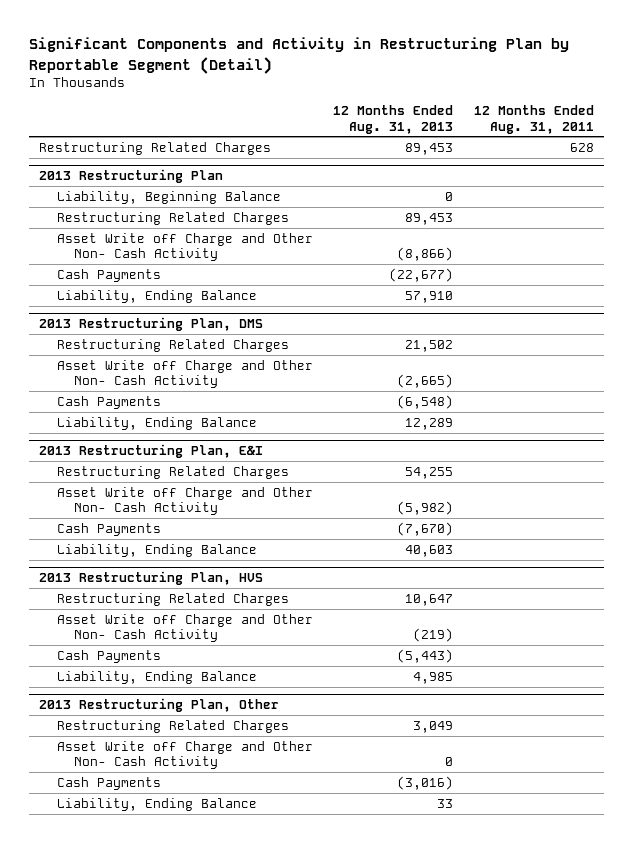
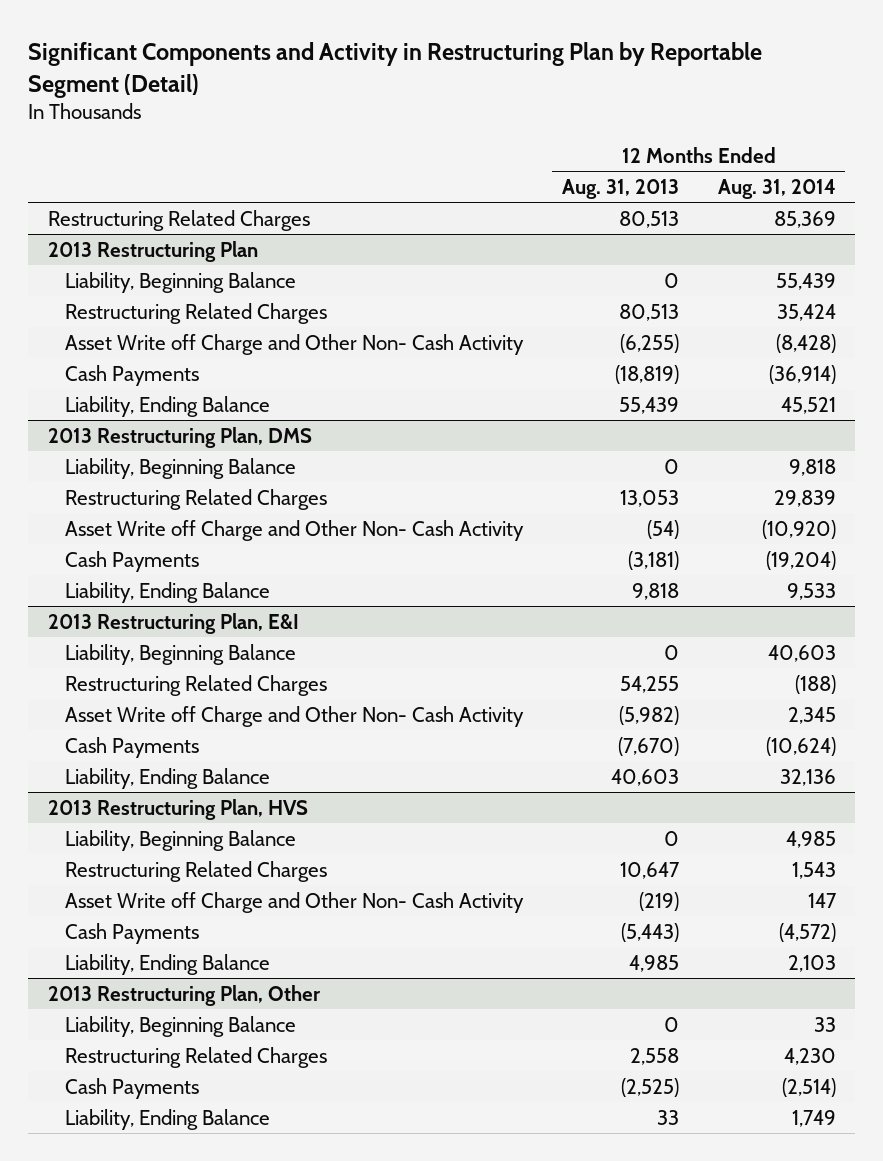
- | 12 Months Ended Aug. 31, 2013 | 12 Months Ended Aug. 31, 2011
+ | 12 Months Ended Aug. 31, 2013 | 12 Months Ended Aug. 31, 2014
- Restructuring Related Charges | 89,453 | 628
+ Restructuring Related Charges | 80,513 | 85,369
@ 2013 Restructuring Plan
- Restructuring Related Charges | 89,453 |
- Asset Write off Charge and Other Non- Cash Activity | (8,866) |
- Cash Payments | (22,677) |
- Liability, Ending Balance | 57,910 |
+ Restructuring Related Charges | 80,513 | 35,424
+ Asset Write off Charge and Other Non- Cash Activity | (6,255) | (8,428)
+ Cash Payments | (18,819) | (36,914)
+ Liability, Ending Balance | 55,439 | 45,521
@ 2013 Restructuring Plan, DMS
- Restructuring Related Charges | 21,502 |
- Asset Write off Charge and Other Non- Cash Activity | (2,665) |
- Cash Payments | (6,548) |
- Liability, Ending Balance | 12,289 |
+ Liability, Beginning Balance | 0 | 9,818
+ Restructuring Related Charges | 13,053 | 29,839
+ Asset Write off Charge and Other Non- Cash Activity | (54) | (10,920)
+ Cash Payments | (3,181) | (19,204)
+ Liability, Ending Balance | 9,818 | 9,533
@ 2013 Restructuring Plan, E&I
+ Liability, Beginning Balance | 0 | 40,603
@ 2013 Restructuring Plan, HVS
+ Liability, Beginning Balance | 0 | 4,985
@ 2013 Restructuring Plan, Other
- Restructuring Related Charges | 3,049 |
- Asset Write off Charge and Other Non- Cash Activity | 0 |
- Cash Payments | (3,016) |
+ Liability, Beginning Balance | 0 | 33
+ Restructuring Related Charges | 2,558 | 4,230
+ Cash Payments | (2,525) | (2,514)

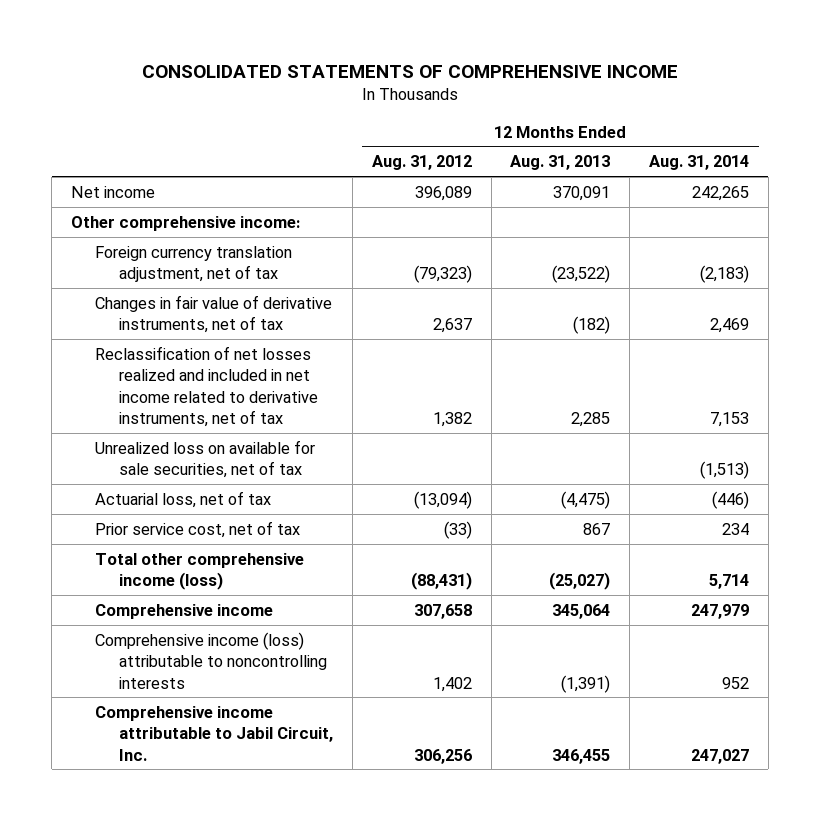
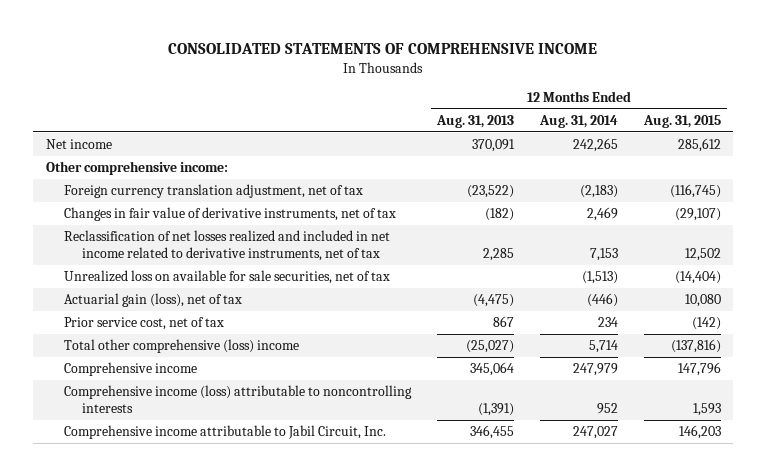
- | 12 Months Ended Aug. 31, 2012 | 12 Months Ended Aug. 31, 2013 | 12 Months Ended Aug. 31, 2014
+ | 12 Months Ended Aug. 31, 2013 | 12 Months Ended Aug. 31, 2014 | 12 Months Ended Aug. 31, 2015
- Actuarial loss, net of tax | (13,094) | (4,475) | (446)
+ Actuarial gain (loss), net of tax | (4,475) | (446) | 10,080
- Total other comprehensive income (loss) | (88,431) | (25,027) | 5,714
+ Total other comprehensive (loss) income | (25,027) | 5,714 | (137,816)

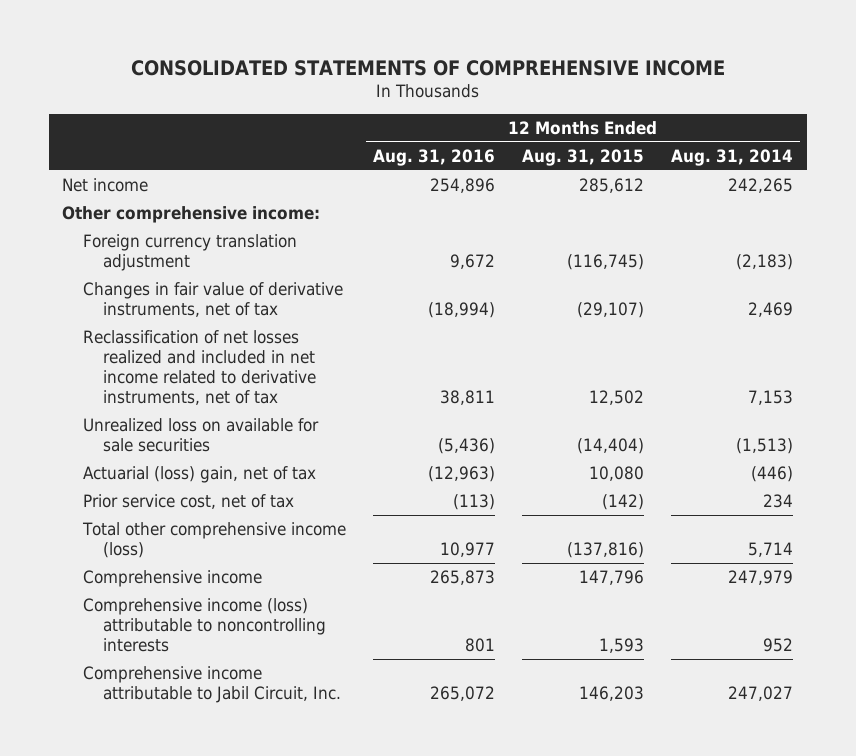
- | 12 Months Ended Aug. 31, 2013 | 12 Months Ended Aug. 31, 2014 | 12 Months Ended Aug. 31, 2015
+ | 12 Months Ended Aug. 31, 2016 | 12 Months Ended Aug. 31, 2015 | 12 Months Ended Aug. 31, 2014
- Foreign currency translation adjustment, net of tax | (23,522) | (2,183) | (116,745)
+ Foreign currency translation adjustment | 9,672 | (116,745) | (2,183)
- Unrealized loss on available for sale securities, net of tax | | (1,513) | (14,404)
- Actuarial gain (loss), net of tax | (4,475) | (446) | 10,080
+ Unrealized loss on available for sale securities | (5,436) | (14,404) | (1,513)
+ Actuarial (loss) gain, net of tax | (12,963) | 10,080 | (446)
- Total other comprehensive (loss) income | (25,027) | 5,714 | (137,816)
+ Total other comprehensive income (loss) | 10,977 | (137,816) | 5,714

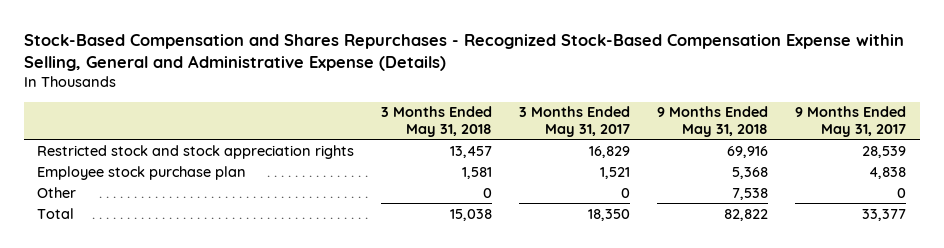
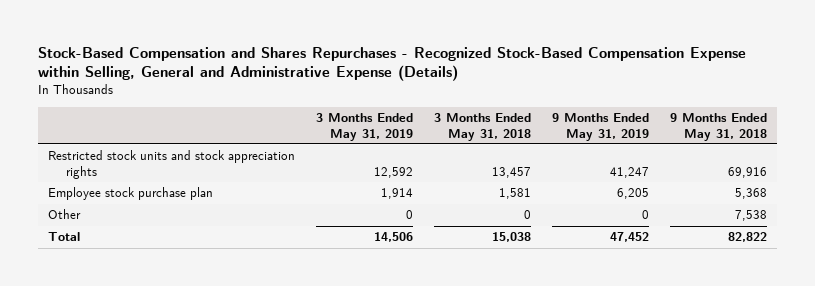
- | 3 Months Ended May 31, 2018 | 3 Months Ended May 31, 2017 | 9 Months Ended May 31, 2018 | 9 Months Ended May 31, 2017
+ | 3 Months Ended May 31, 2019 | 3 Months Ended May 31, 2018 | 9 Months Ended May 31, 2019 | 9 Months Ended May 31, 2018
- Restricted stock and stock appreciation rights | 13,457 | 16,829 | 69,916 | 28,539
+ Restricted stock units and stock appreciation rights | 12,592 | 13,457 | 41,247 | 69,916

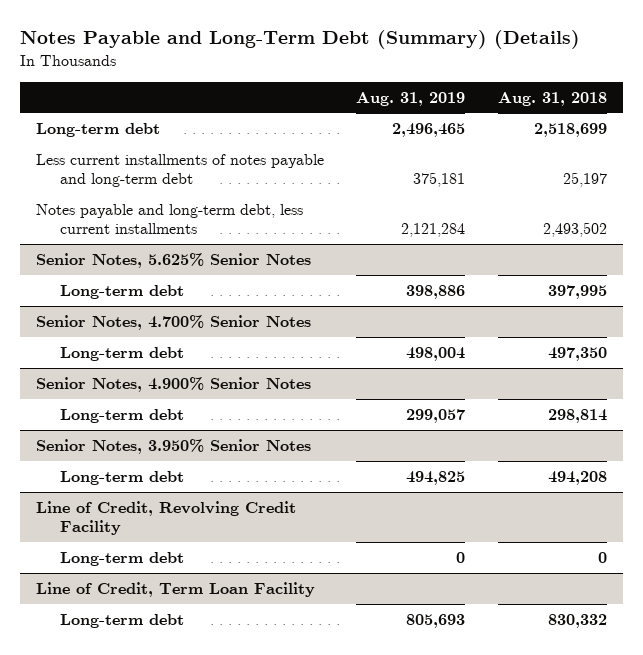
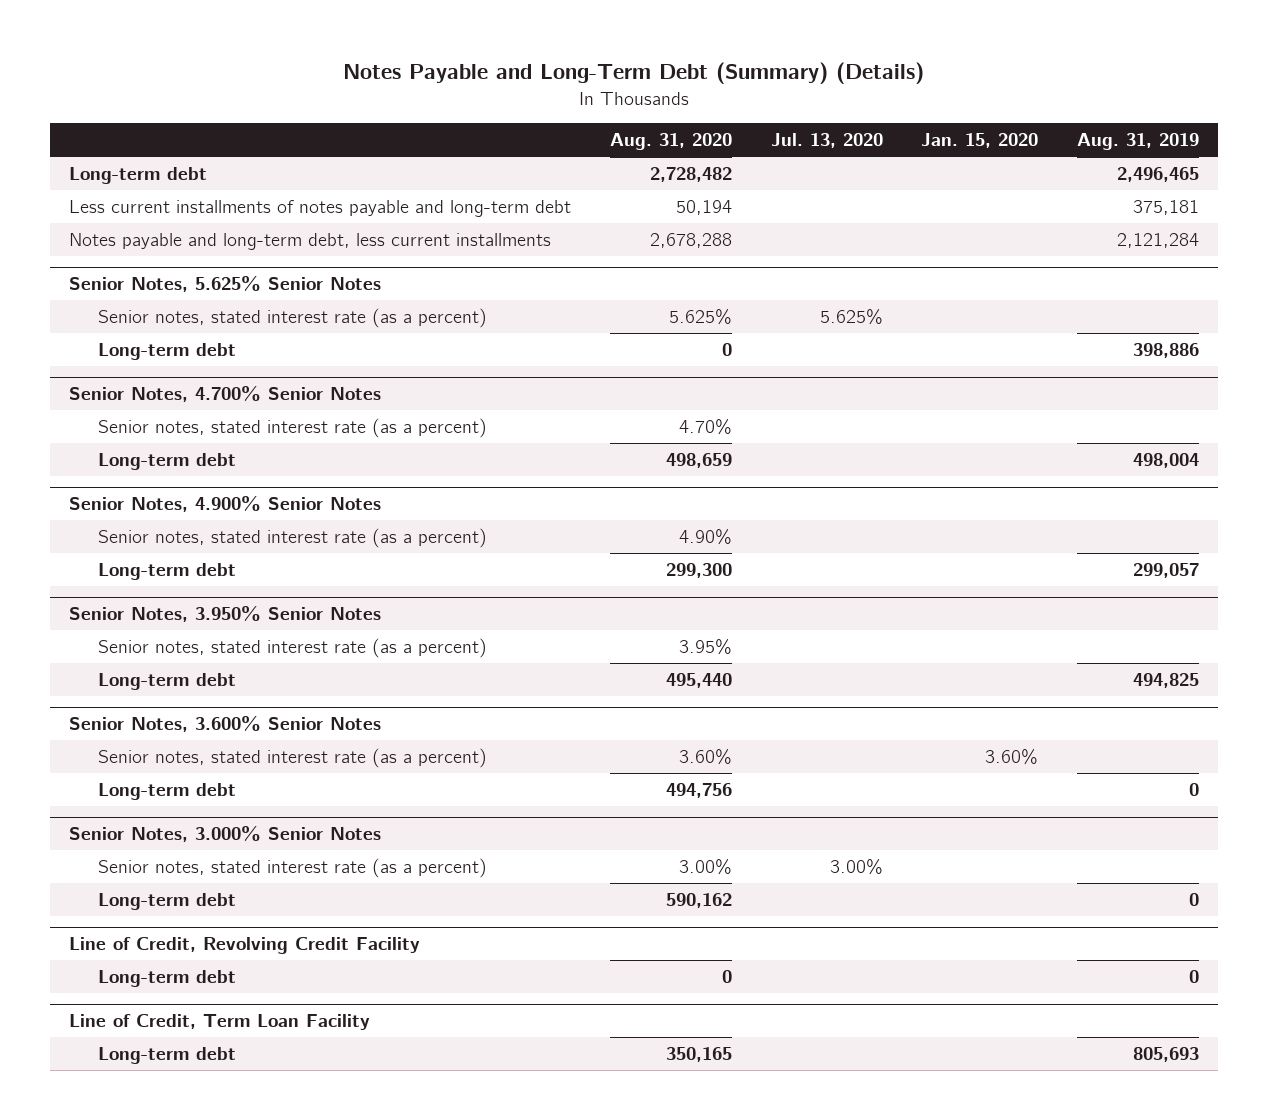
- | Aug. 31, 2019 | Aug. 31, 2018
+ | Aug. 31, 2020 | Jul. 13, 2020 | Jan. 15, 2020 | Aug. 31, 2019
@ Senior Notes, 5.625% Senior Notes
+ Senior notes, stated interest rate (as a percent) | 5.625% | 5.625% | |
@ Senior Notes, 4.700% Senior Notes
+ Senior notes, stated interest rate (as a percent) | 4.70% | | |
@ Senior Notes, 4.900% Senior Notes
+ Senior notes, stated interest rate (as a percent) | 4.90% | | |
@ Senior Notes, 3.950% Senior Notes
+ Senior notes, stated interest rate (as a percent) | 3.95% | | |
+ Senior Notes, 3.600% Senior Notes
+ Senior notes, stated interest rate (as a percent) | 3.60% | | 3.60% |
+ Long-term debt | 494,756 | | | 0
+ Senior Notes, 3.000% Senior Notes
+ Senior notes, stated interest rate (as a percent) | 3.00% | 3.00% | |
+ Long-term debt | 590,162 | | | 0

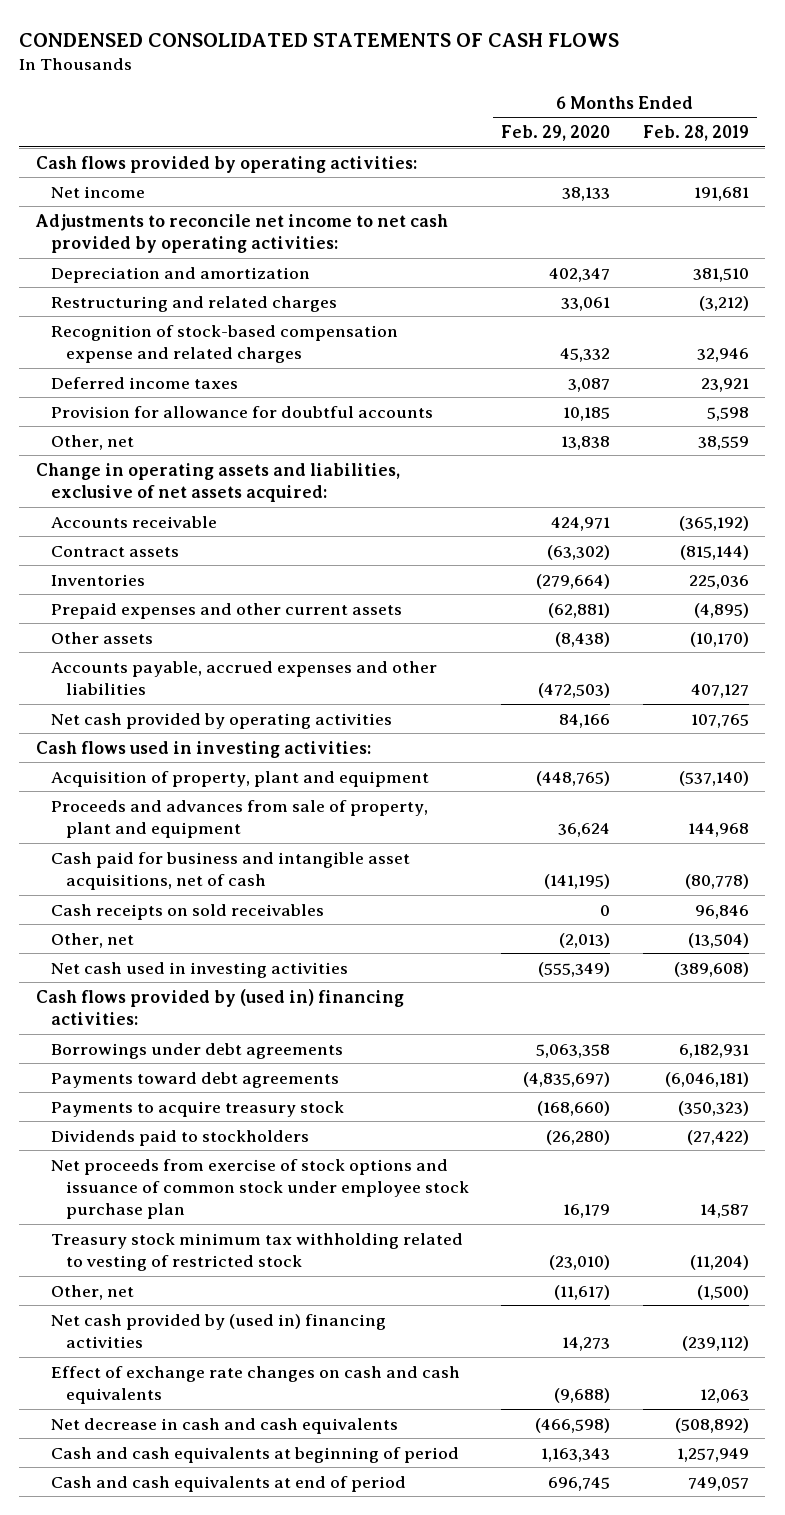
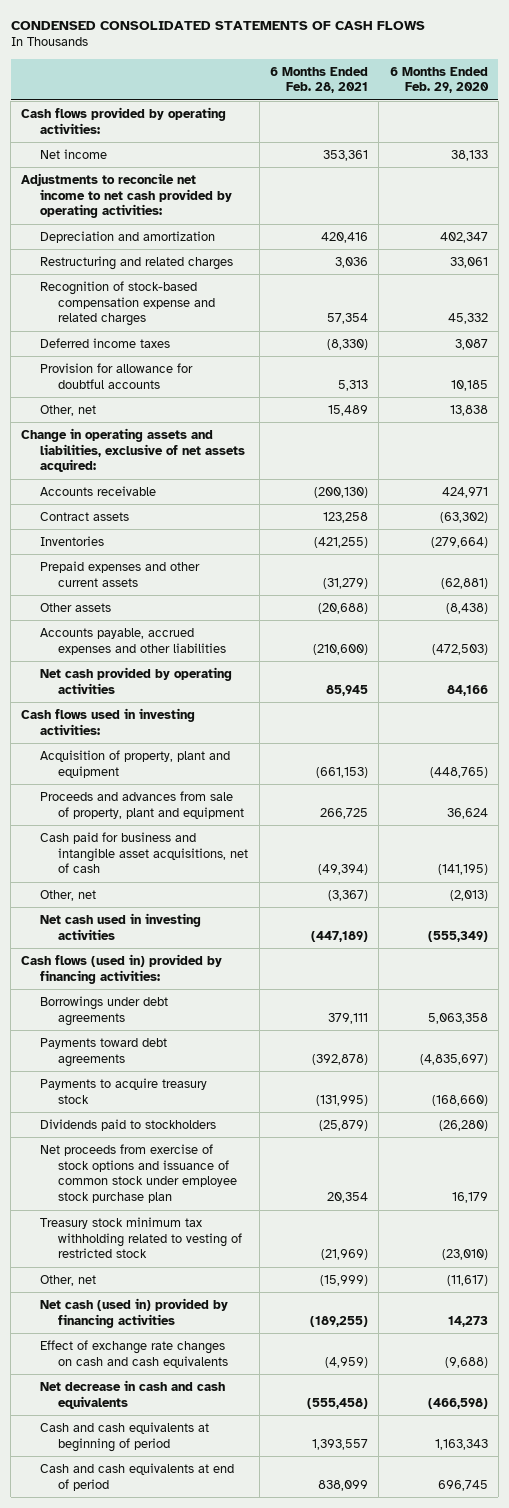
- | 6 Months Ended Feb. 29, 2020 | 6 Months Ended Feb. 28, 2019
+ | 6 Months Ended Feb. 28, 2021 | 6 Months Ended Feb. 29, 2020
- Cash receipts on sold receivables | 0 | 96,846
- Cash flows provided by (used in) financing activities:
+ Cash flows (used in) provided by financing activities:
- Net cash provided by (used in) financing activities | 14,273 | (239,112)
+ Net cash (used in) provided by financing activities | (189,255) | 14,273

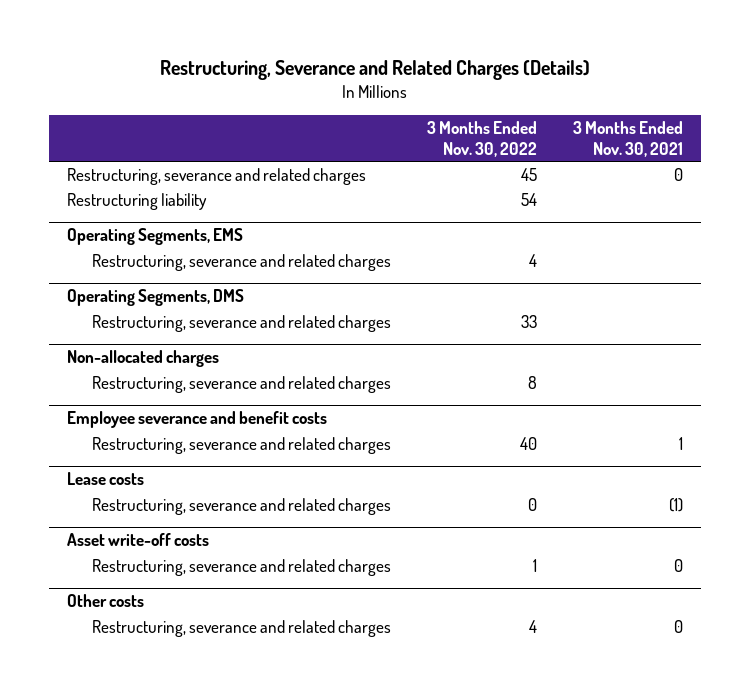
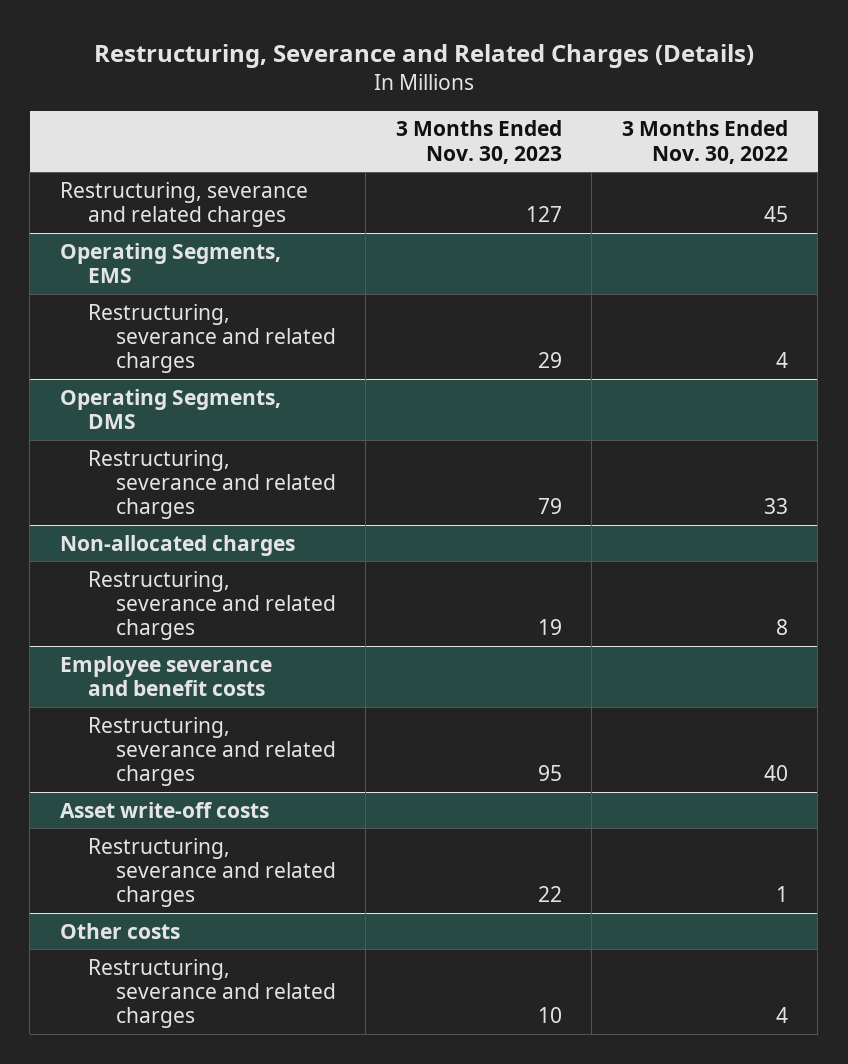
- | 3 Months Ended Nov. 30, 2022 | 3 Months Ended Nov. 30, 2021
+ | 3 Months Ended Nov. 30, 2023 | 3 Months Ended Nov. 30, 2022
- Restructuring liability | 54 |
- Lease costs
- Restructuring, severance and related charges | 0 | (1)

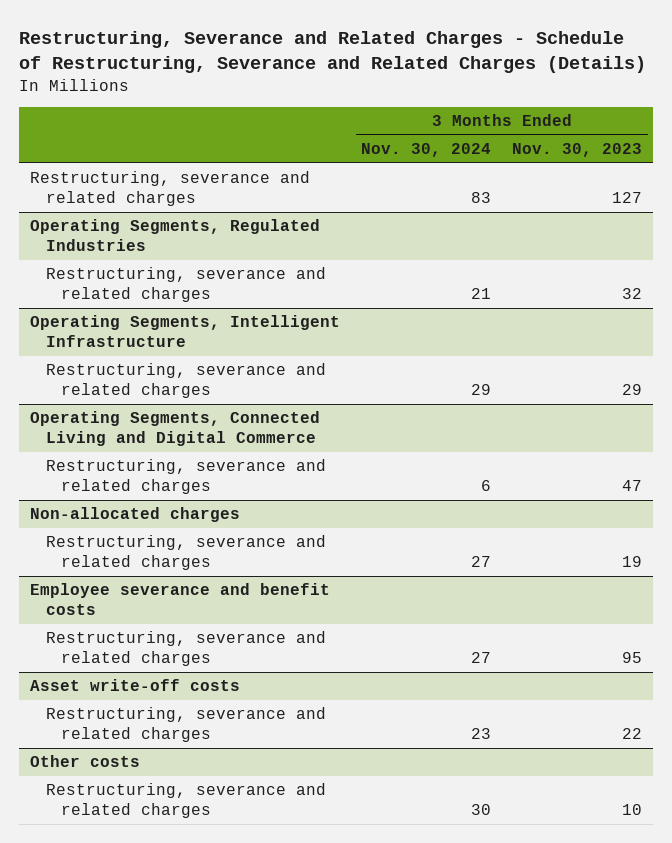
- Restructuring, Severance and Related Charges (Details)
+ Restructuring, Severance and Related Charges - Schedule of Restructuring, Severance and Related Charges (Details)
- | 3 Months Ended Nov. 30, 2023 | 3 Months Ended Nov. 30, 2022
+ | 3 Months Ended Nov. 30, 2024 | 3 Months Ended Nov. 30, 2023
- Operating Segments, EMS
+ Operating Segments, Regulated Industries
+ Restructuring, severance and related charges | 21 | 32
+ Operating Segments, Intelligent Infrastructure
- Operating Segments, DMS
- Restructuring, severance and related charges | 79 | 33
+ Operating Segments, Connected Living and Digital Commerce
+ Restructuring, severance and related charges | 6 | 47

